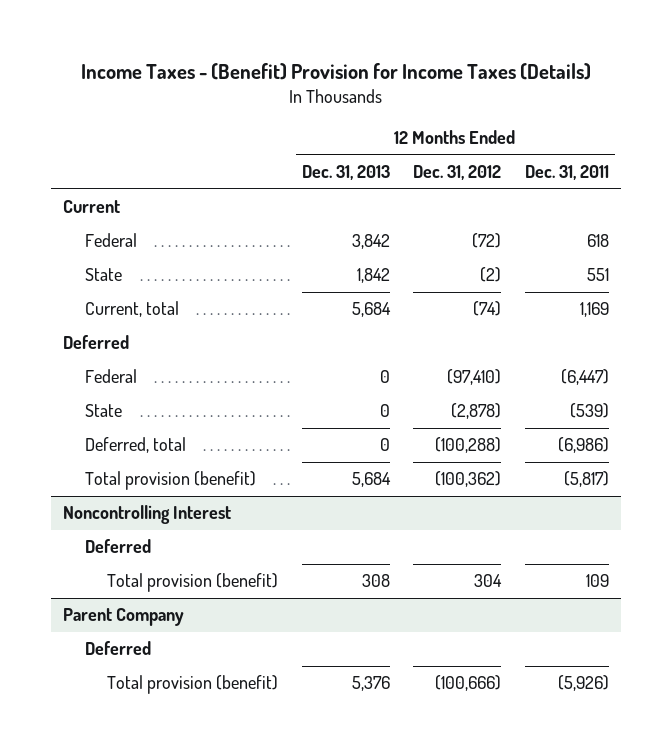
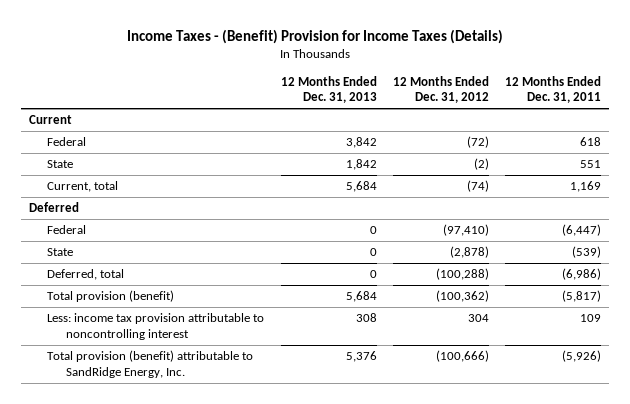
- Noncontrolling Interest
- Deferred
- Total provision (benefit) | 308 | 304 | 109
- Parent Company
- Deferred
- Total provision (benefit) | 5,376 | (100,666) | (5,926)
+ Less: income tax provision attributable to noncontrolling interest | 308 | 304 | 109
+ Total provision (benefit) attributable to SandRidge Energy, Inc. | 5,376 | (100,666) | (5,926)

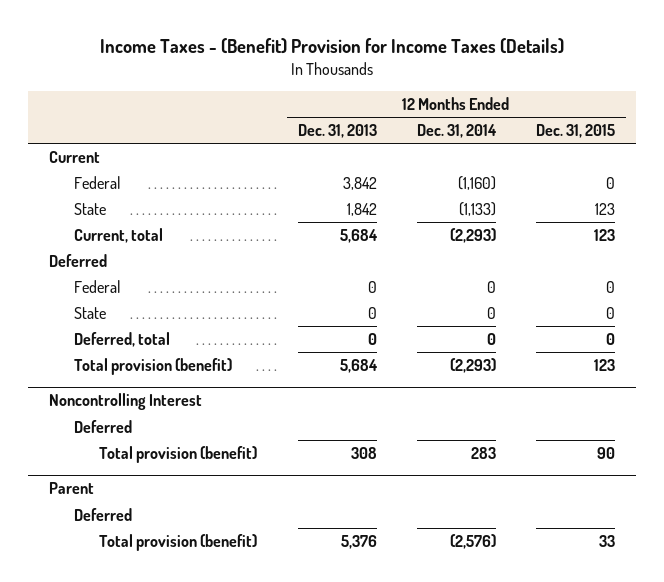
- | 12 Months Ended Dec. 31, 2013 | 12 Months Ended Dec. 31, 2012 | 12 Months Ended Dec. 31, 2011
+ | 12 Months Ended Dec. 31, 2013 | 12 Months Ended Dec. 31, 2014 | 12 Months Ended Dec. 31, 2015
- Less: income tax provision attributable to noncontrolling interest | 308 | 304 | 109
- Total provision (benefit) attributable to SandRidge Energy, Inc. | 5,376 | (100,666) | (5,926)
+ Noncontrolling Interest
+ Deferred
+ Total provision (benefit) | 308 | 283 | 90
+ Parent
+ Deferred
+ Total provision (benefit) | 5,376 | (2,576) | 33

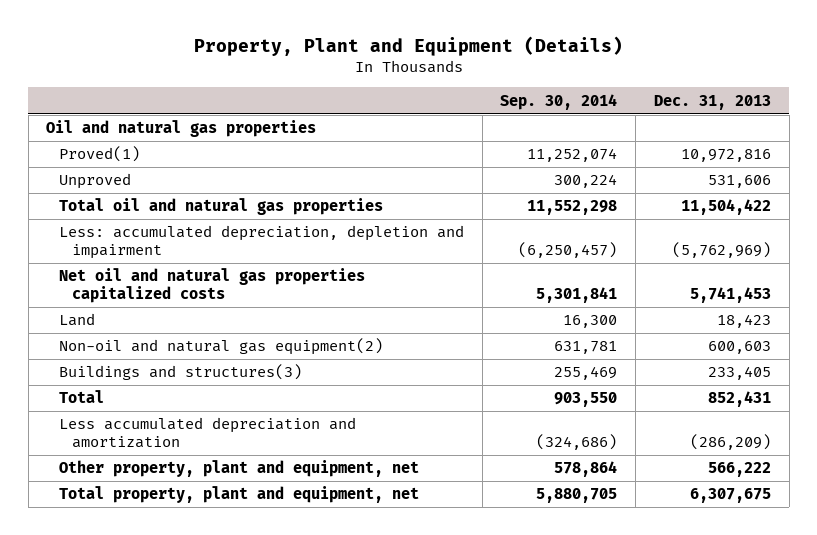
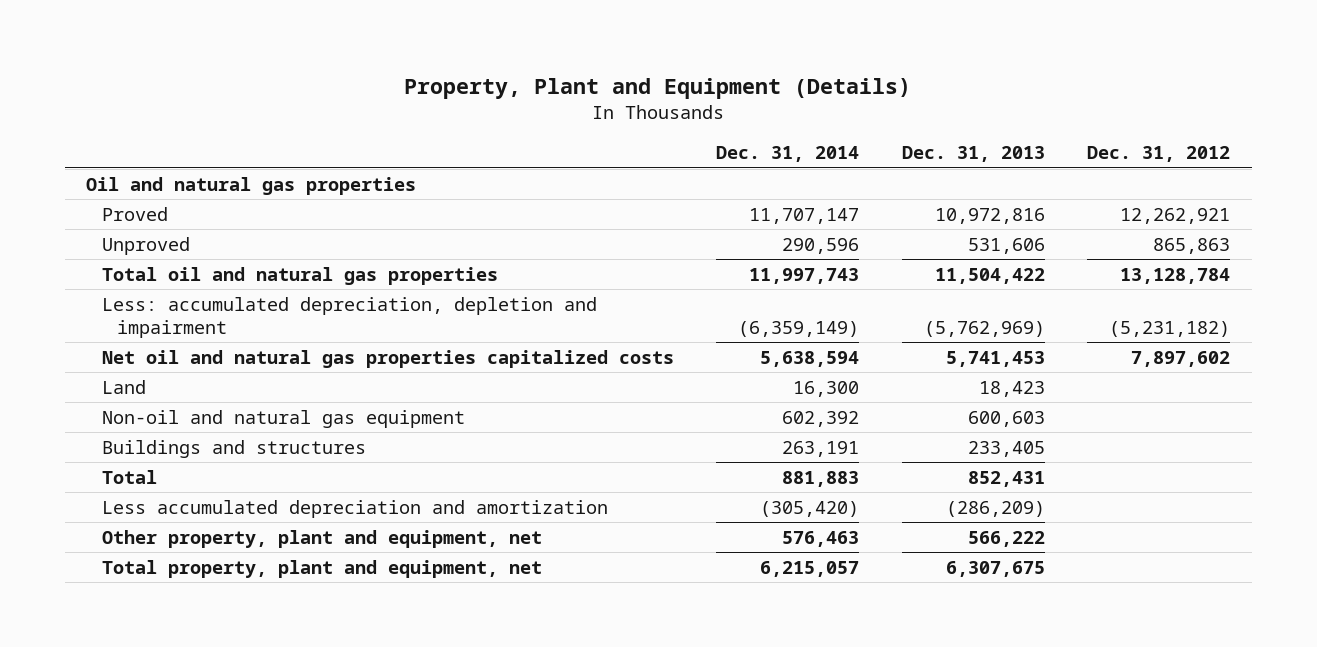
- | Sep. 30, 2014 | Dec. 31, 2013
+ | Dec. 31, 2014 | Dec. 31, 2013 | Dec. 31, 2012
- Proved(1) | 11,252,074 | 10,972,816
+ Proved | 11,707,147 | 10,972,816 | 12,262,921
- Non-oil and natural gas equipment(2) | 631,781 | 600,603
- Buildings and structures(3) | 255,469 | 233,405
+ Non-oil and natural gas equipment | 602,392 | 600,603 |
+ Buildings and structures | 263,191 | 233,405 |

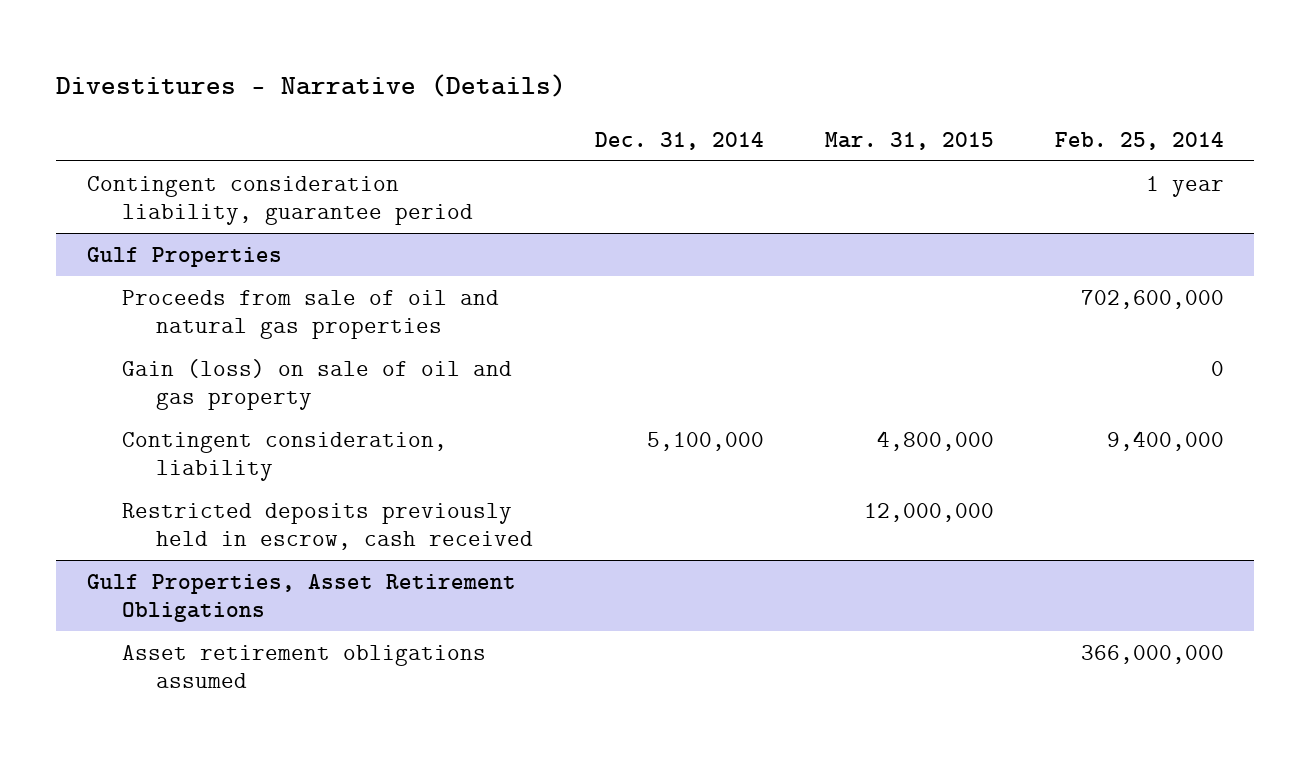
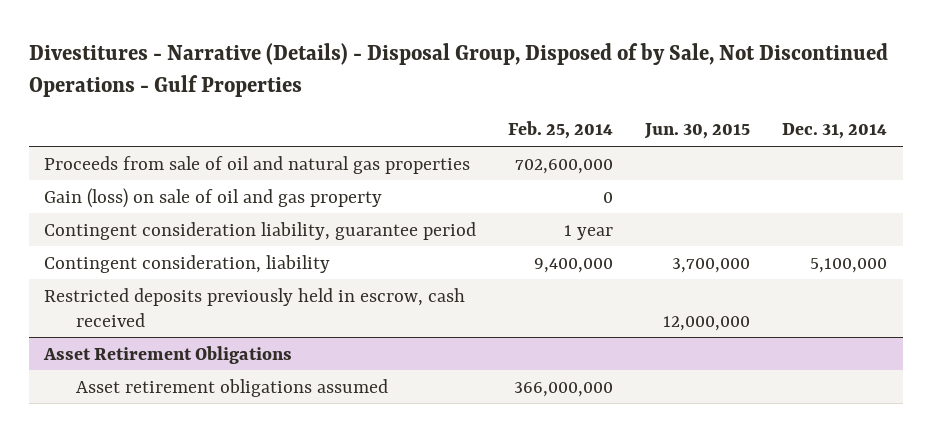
- Divestitures - Narrative (Details)
+ Divestitures - Narrative (Details) - Disposal Group, Disposed of by Sale, Not Discontinued Operations - Gulf Properties
- | Dec. 31, 2014 | Mar. 31, 2015 | Feb. 25, 2014
+ | Feb. 25, 2014 | Jun. 30, 2015 | Dec. 31, 2014
- Gulf Properties
moved down: Contingent consideration liability, guarantee period | 1 year | |
- Gulf Properties, Asset Retirement Obligations
+ Asset Retirement Obligations

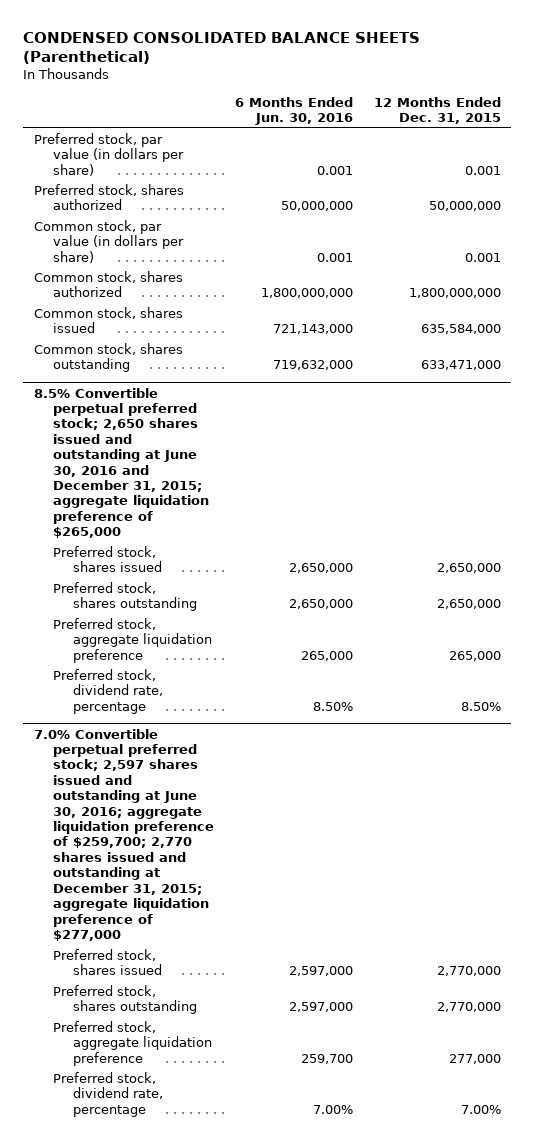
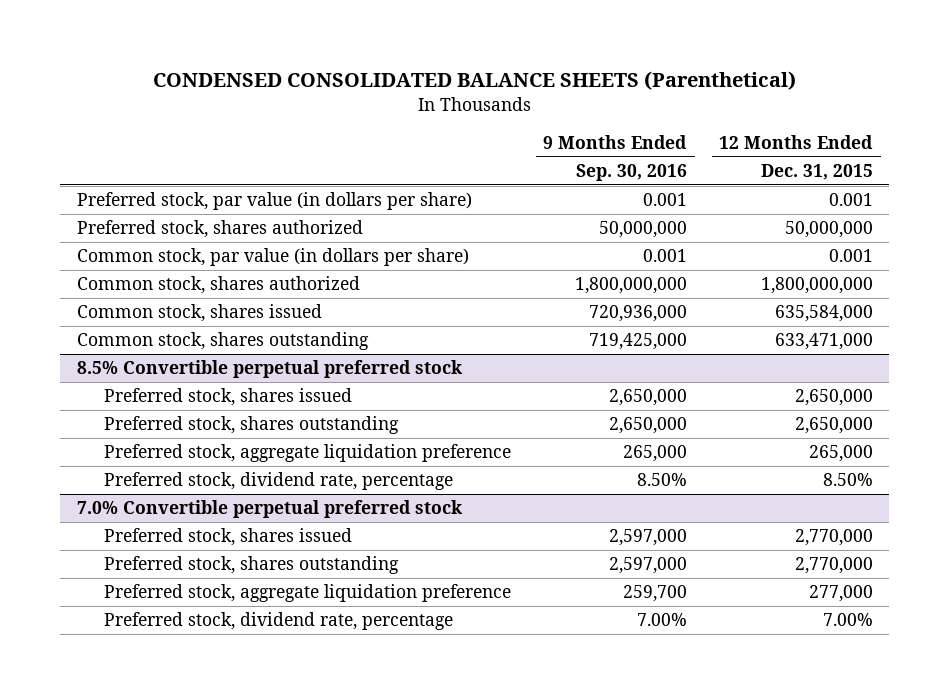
- | 6 Months Ended Jun. 30, 2016 | 12 Months Ended Dec. 31, 2015
+ | 9 Months Ended Sep. 30, 2016 | 12 Months Ended Dec. 31, 2015
- 8.5% Convertible perpetual preferred stock; 2,650 shares issued and outstanding at June 30, 2016 and December 31, 2015; aggregate liquidation preference of $265,000
+ 8.5% Convertible perpetual preferred stock
- 7.0% Convertible perpetual preferred stock; 2,597 shares issued and outstanding at June 30, 2016; aggregate liquidation preference of $259,700; 2,770 shares issued and outstanding at December 31, 2015; aggregate liquidation preference of $277,000
+ 7.0% Convertible perpetual preferred stock

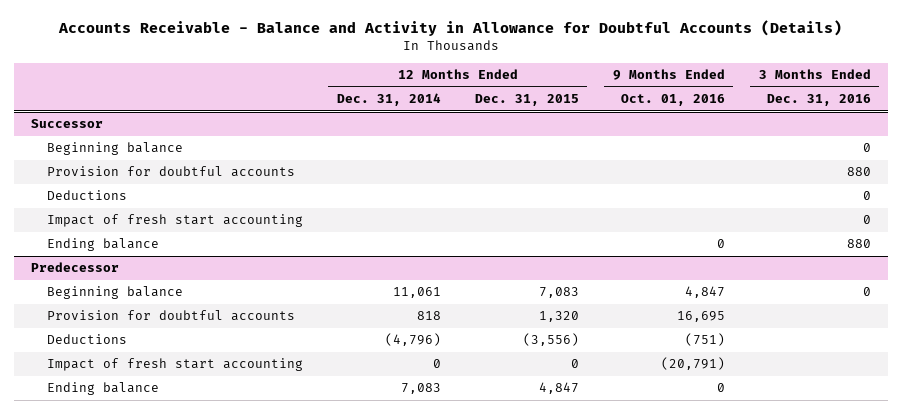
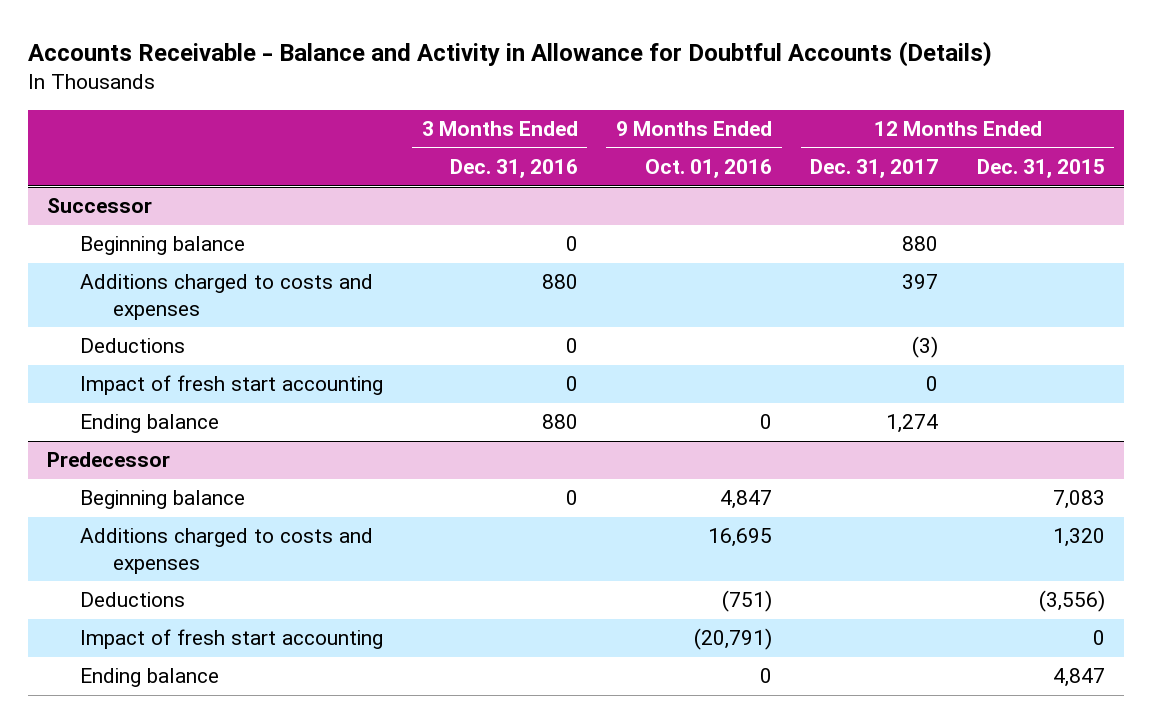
- | 12 Months Ended Dec. 31, 2014 | 12 Months Ended Dec. 31, 2015 | 9 Months Ended Oct. 01, 2016 | 3 Months Ended Dec. 31, 2016
+ | 3 Months Ended Dec. 31, 2016 | 9 Months Ended Oct. 01, 2016 | 12 Months Ended Dec. 31, 2017 | 12 Months Ended Dec. 31, 2015
@ Successor
- Provision for doubtful accounts | | | | 880
+ Additions charged to costs and expenses | 880 | | 397 |
@ Predecessor
- Provision for doubtful accounts | 818 | 1,320 | 16,695 |
+ Additions charged to costs and expenses | | 16,695 | | 1,320

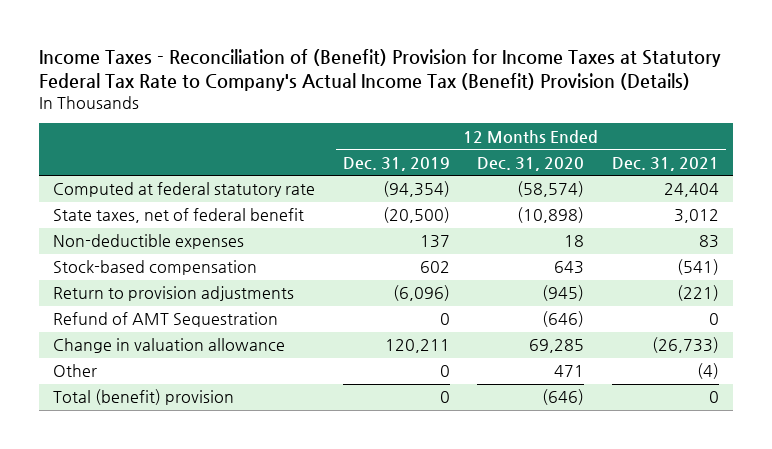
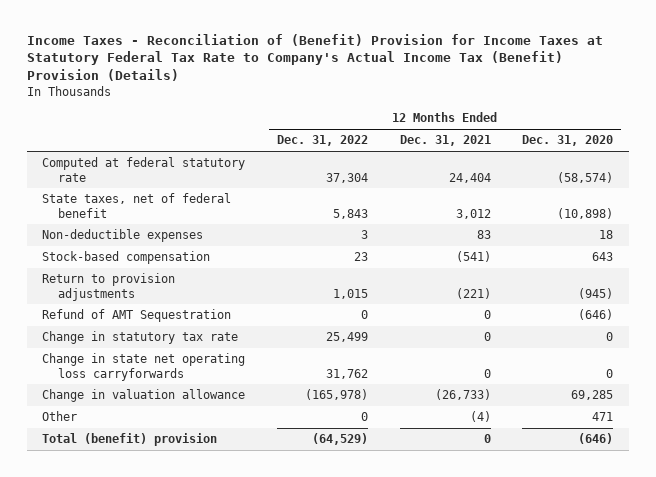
- | 12 Months Ended Dec. 31, 2019 | 12 Months Ended Dec. 31, 2020 | 12 Months Ended Dec. 31, 2021
+ | 12 Months Ended Dec. 31, 2022 | 12 Months Ended Dec. 31, 2021 | 12 Months Ended Dec. 31, 2020
+ Change in statutory tax rate | 25,499 | 0 | 0
+ Change in state net operating loss carryforwards | 31,762 | 0 | 0

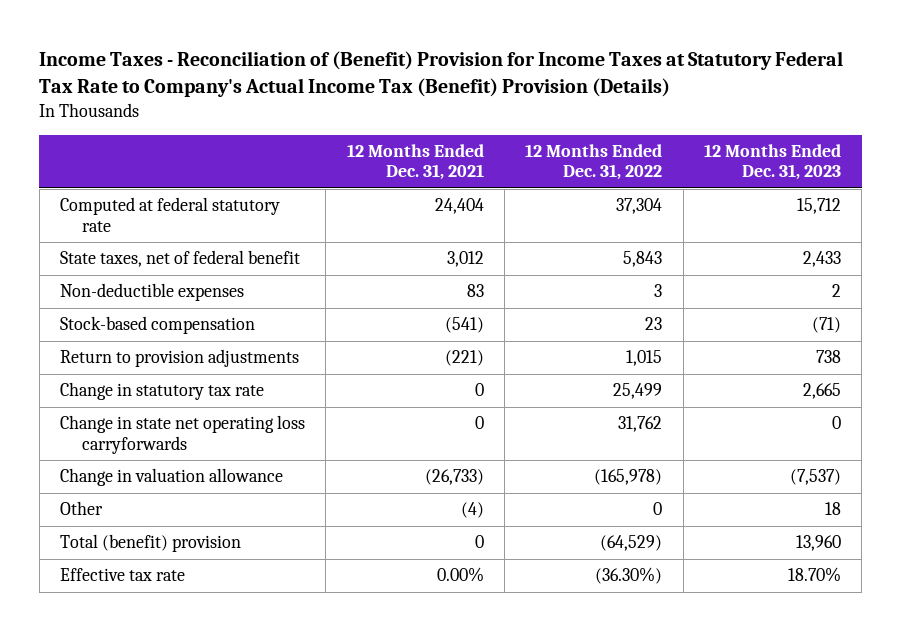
- | 12 Months Ended Dec. 31, 2022 | 12 Months Ended Dec. 31, 2021 | 12 Months Ended Dec. 31, 2020
+ | 12 Months Ended Dec. 31, 2021 | 12 Months Ended Dec. 31, 2022 | 12 Months Ended Dec. 31, 2023
- Refund of AMT Sequestration | 0 | 0 | (646)
+ Effective tax rate | 0.00% | (36.30%) | 18.70%

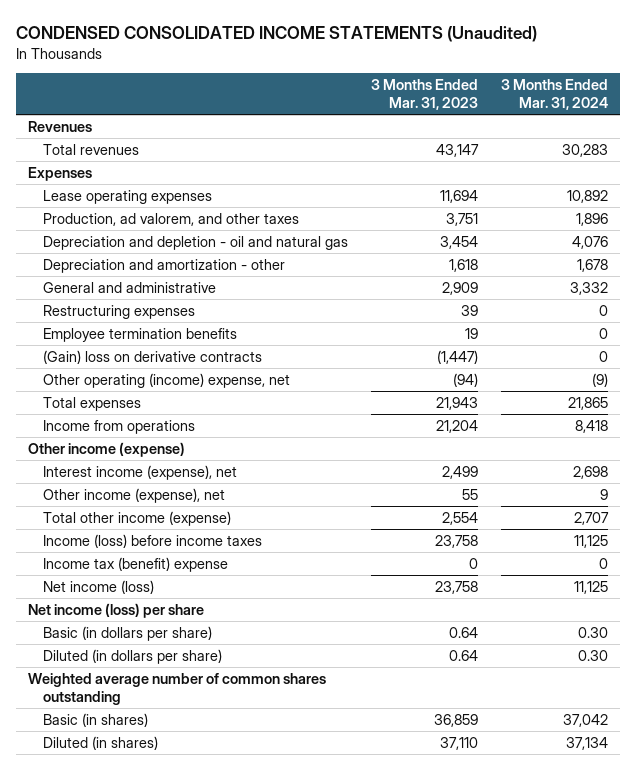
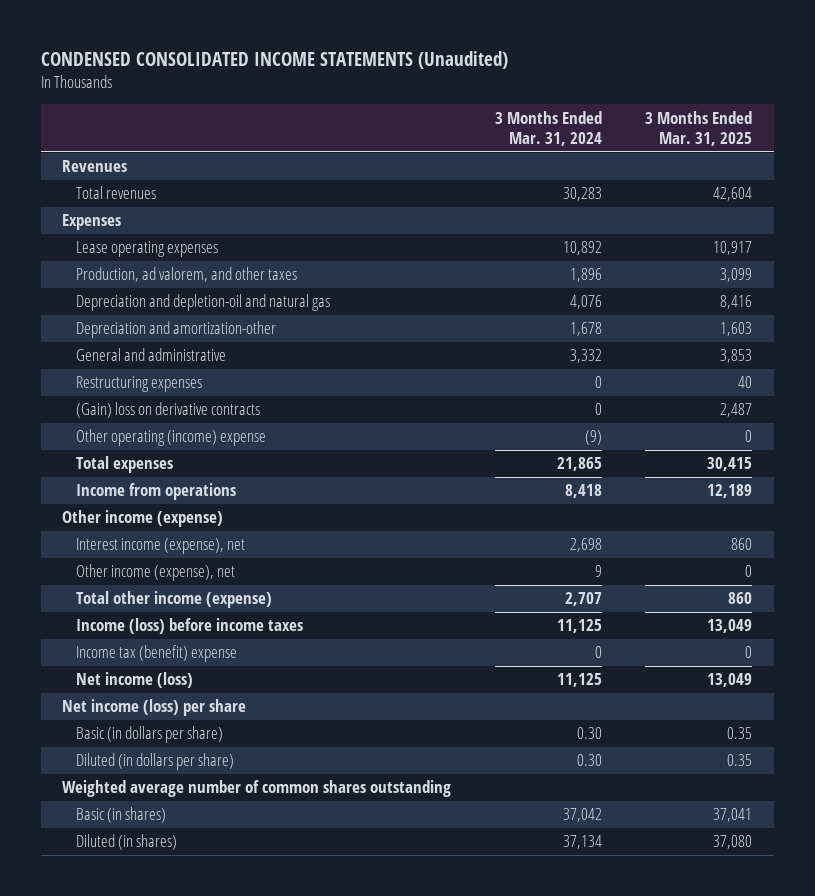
- | 3 Months Ended Mar. 31, 2023 | 3 Months Ended Mar. 31, 2024
+ | 3 Months Ended Mar. 31, 2024 | 3 Months Ended Mar. 31, 2025
- Depreciation and depletion - oil and natural gas | 3,454 | 4,076
- Depreciation and amortization - other | 1,618 | 1,678
+ Depreciation and depletion-oil and natural gas | 4,076 | 8,416
+ Depreciation and amortization-other | 1,678 | 1,603
- Employee termination benefits | 19 | 0
- Other operating (income) expense, net | (94) | (9)
+ Other operating (income) expense | (9) | 0

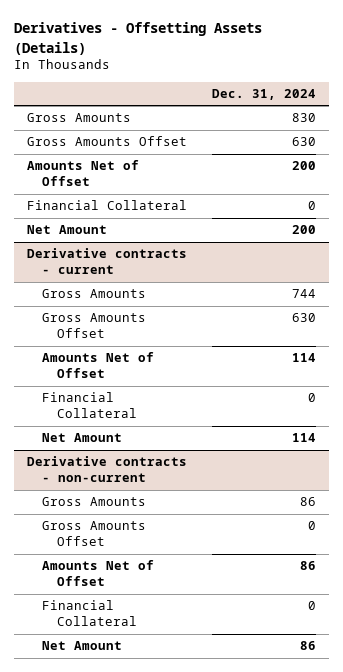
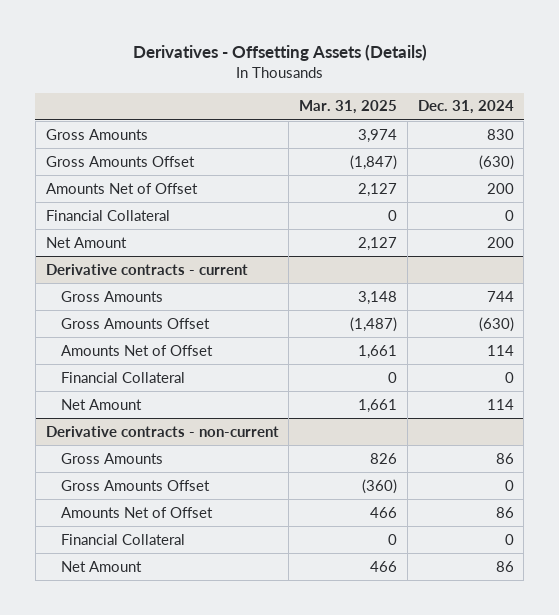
- | Dec. 31, 2024
+ | Mar. 31, 2025 | Dec. 31, 2024
- Gross Amounts Offset | 630
+ Gross Amounts Offset | (1,847) | (630)
@ Derivative contracts - current
- Gross Amounts Offset | 630
+ Gross Amounts Offset | (1,487) | (630)

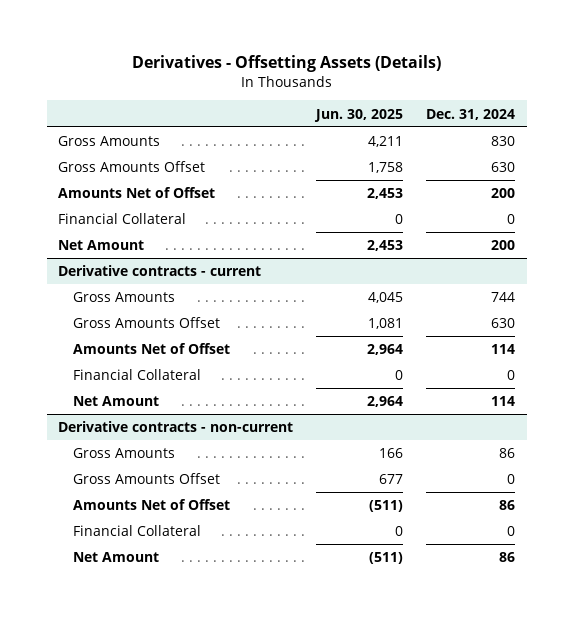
- | Mar. 31, 2025 | Dec. 31, 2024
+ | Jun. 30, 2025 | Dec. 31, 2024
- Gross Amounts Offset | (1,847) | (630)
+ Gross Amounts Offset | 1,758 | 630
@ Derivative contracts - current
- Gross Amounts Offset | (1,487) | (630)
+ Gross Amounts Offset | 1,081 | 630

